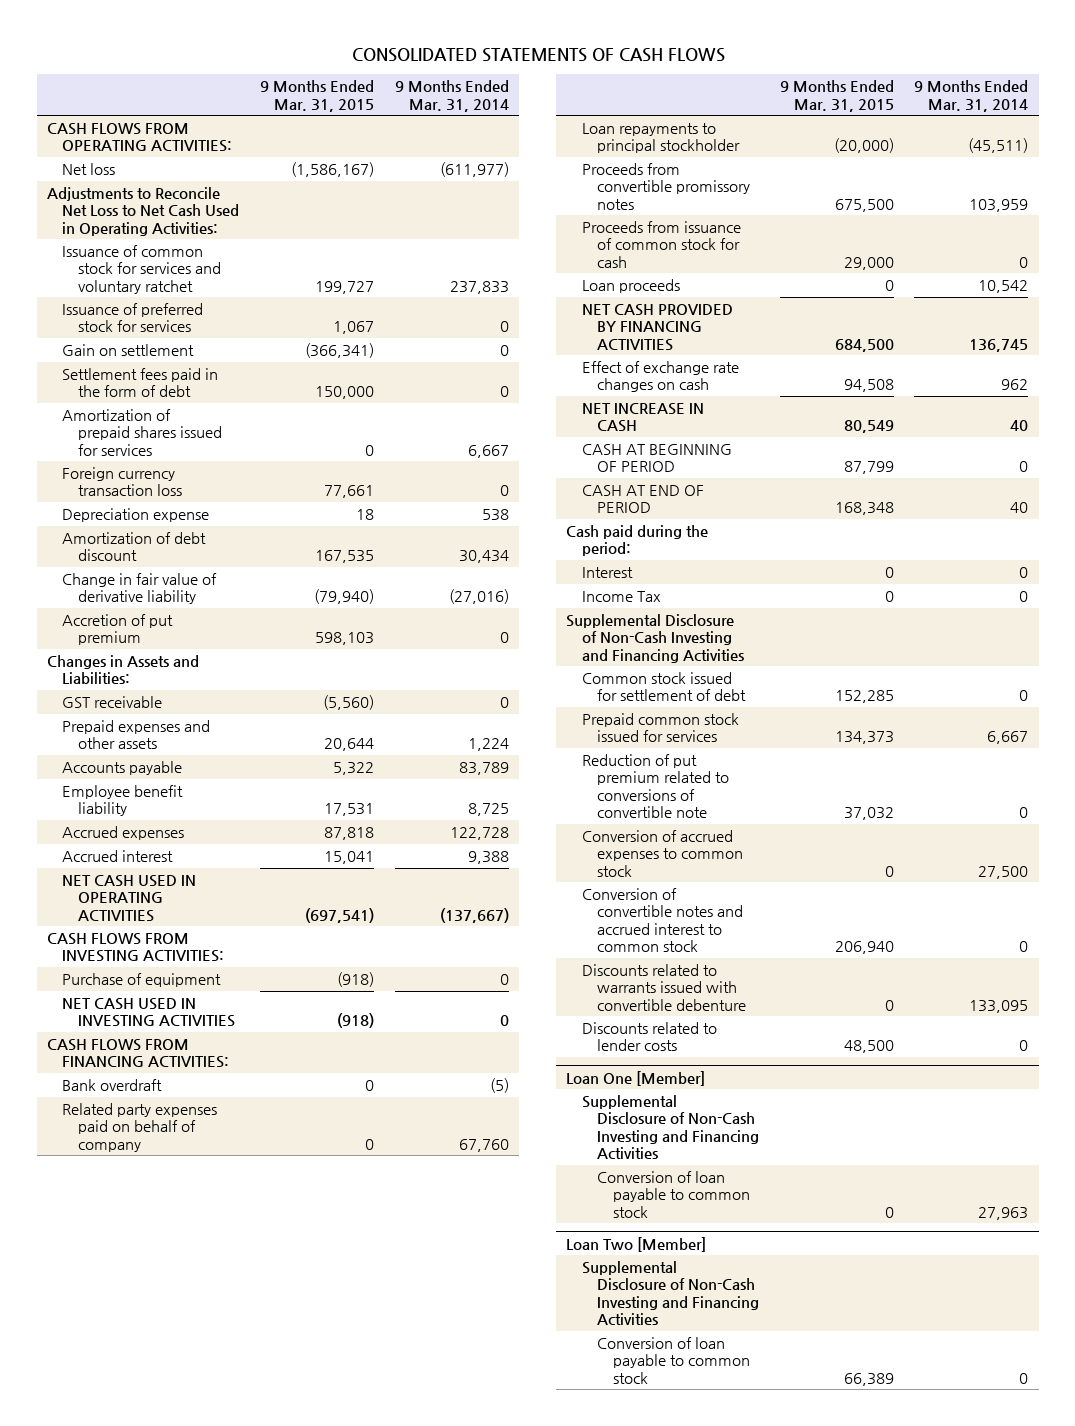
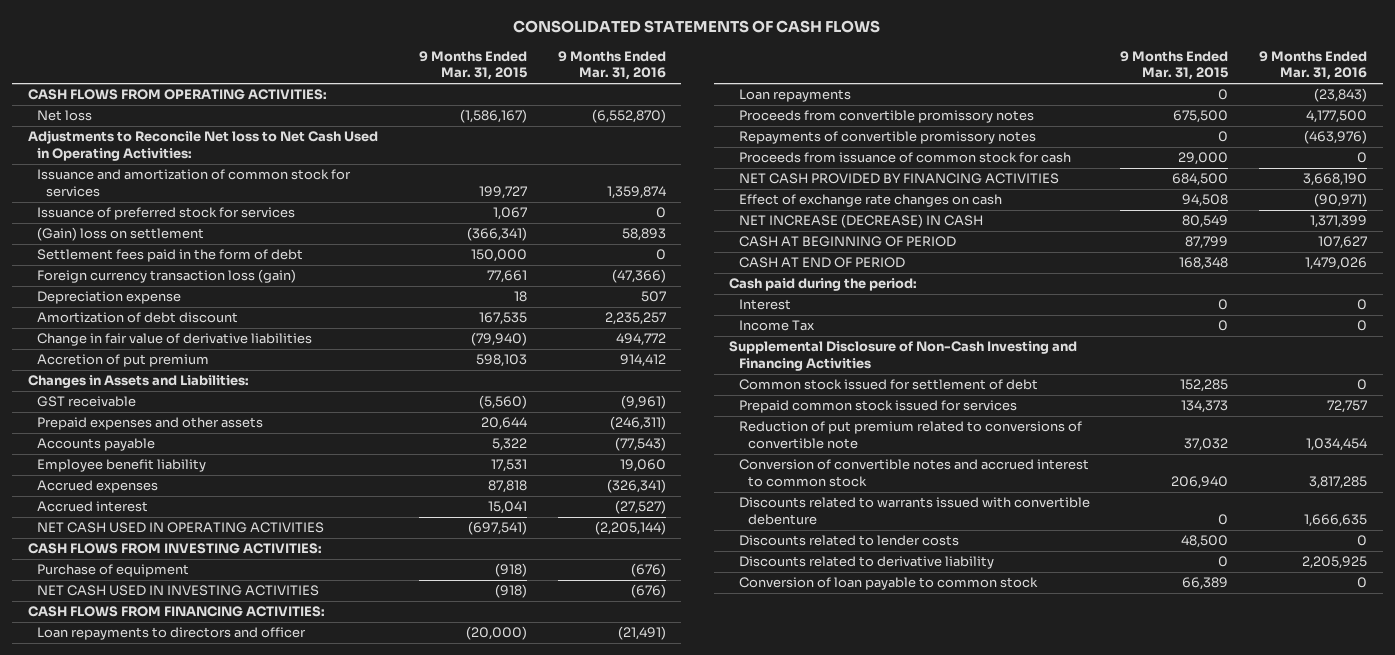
- | 9 Months Ended Mar. 31, 2015 | 9 Months Ended Mar. 31, 2014
+ | 9 Months Ended Mar. 31, 2015 | 9 Months Ended Mar. 31, 2016
- Adjustments to Reconcile Net Loss to Net Cash Used in Operating Activities:
- Issuance of common stock for services and voluntary ratchet | 199,727 | 237,833
+ Adjustments to Reconcile Net loss to Net Cash Used in Operating Activities:
+ Issuance and amortization of common stock for services | 199,727 | 1,359,874
- Gain on settlement | (366,341) | 0
+ (Gain) loss on settlement | (366,341) | 58,893
- Amortization of prepaid shares issued for services | 0 | 6,667
- Foreign currency transaction loss | 77,661 | 0
+ Foreign currency transaction loss (gain) | 77,661 | (47,366)
- Change in fair value of derivative liability | (79,940) | (27,016)
+ Change in fair value of derivative liabilities | (79,940) | 494,772
- Bank overdraft | 0 | (5)
- Related party expenses paid on behalf of company | 0 | 67,760
- Loan repayments to principal stockholder | (20,000) | (45,511)
+ Loan repayments to directors and officer | (20,000) | (21,491)
+ Loan repayments | 0 | (23,843)
+ Repayments of convertible promissory notes | 0 | (463,976)
- Loan proceeds | 0 | 10,542
- NET INCREASE IN CASH | 80,549 | 40
+ NET INCREASE (DECREASE) IN CASH | 80,549 | 1,371,399
- Conversion of accrued expenses to common stock | 0 | 27,500
- Loan One [Member]
- Supplemental Disclosure of Non-Cash Investing and Financing Activities
- Conversion of loan payable to common stock | 0 | 27,963
- Loan Two [Member]
- Supplemental Disclosure of Non-Cash Investing and Financing Activities
+ Discounts related to derivative liability | 0 | 2,205,925

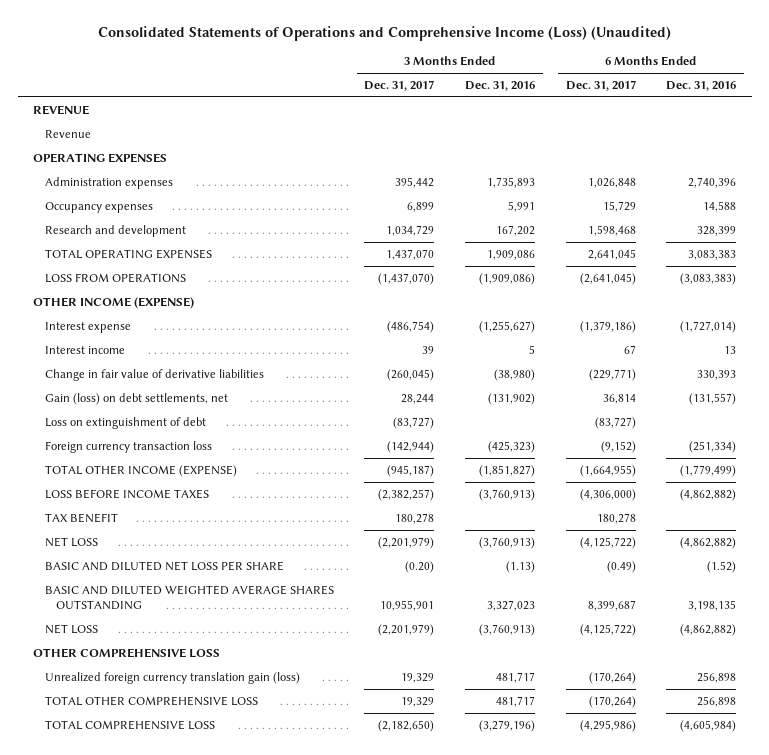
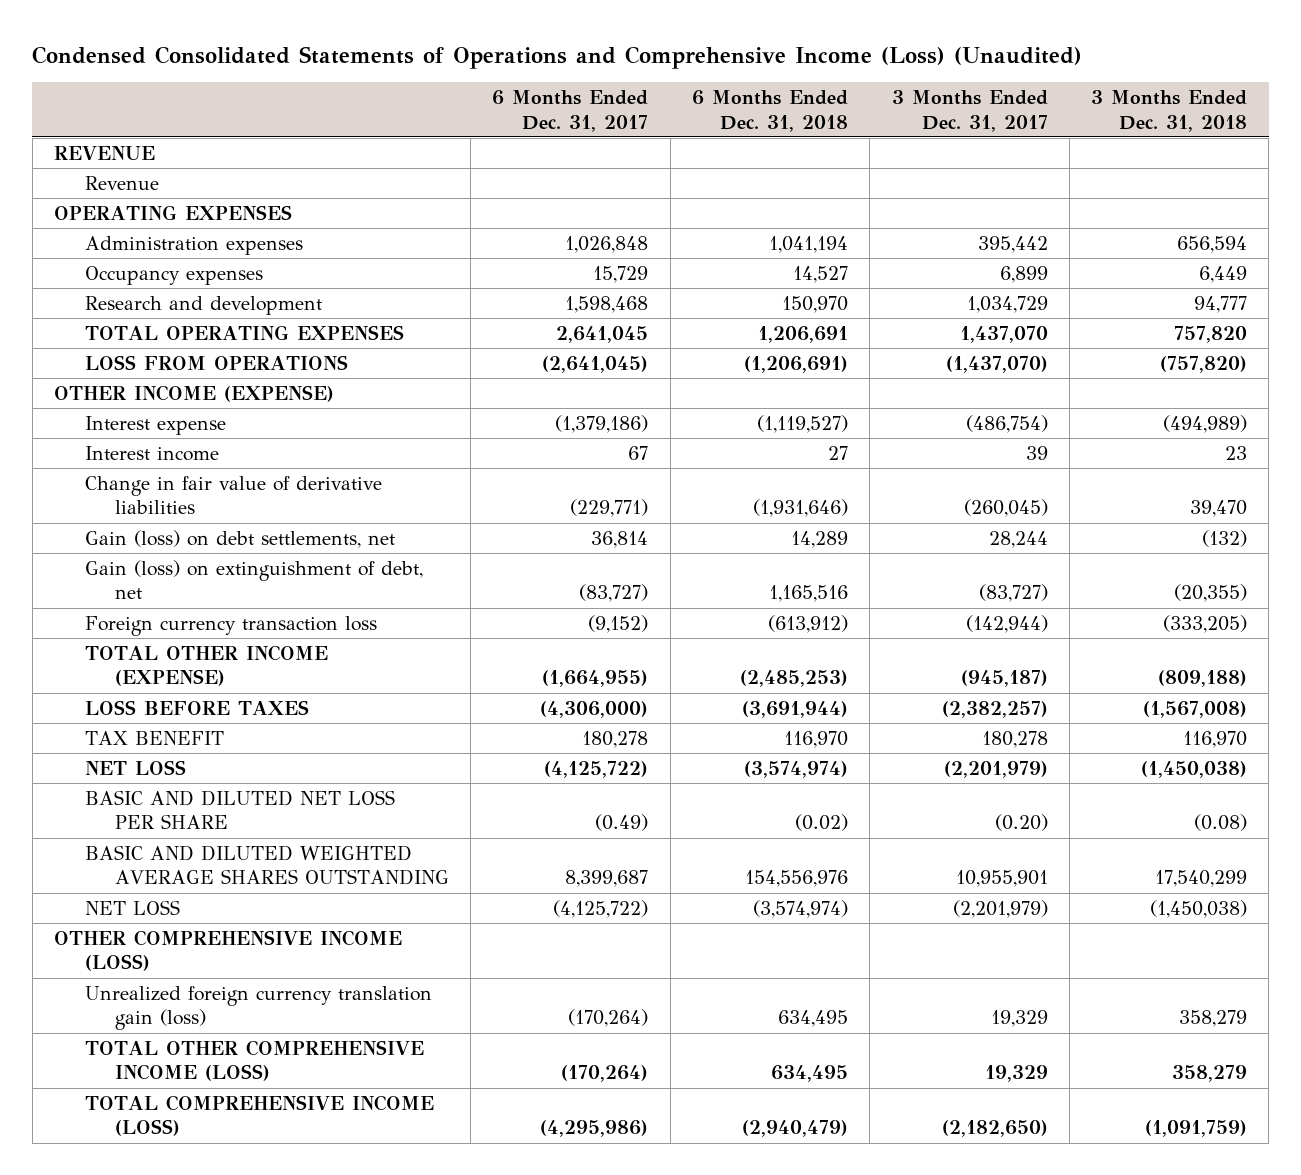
- Consolidated Statements of Operations and Comprehensive Income (Loss) (Unaudited)
+ Condensed Consolidated Statements of Operations and Comprehensive Income (Loss) (Unaudited)
- | 3 Months Ended Dec. 31, 2017 | 3 Months Ended Dec. 31, 2016 | 6 Months Ended Dec. 31, 2017 | 6 Months Ended Dec. 31, 2016
+ | 6 Months Ended Dec. 31, 2017 | 6 Months Ended Dec. 31, 2018 | 3 Months Ended Dec. 31, 2017 | 3 Months Ended Dec. 31, 2018
- Loss on extinguishment of debt | (83,727) | | (83,727) |
+ Gain (loss) on extinguishment of debt, net | (83,727) | 1,165,516 | (83,727) | (20,355)
- LOSS BEFORE INCOME TAXES | (2,382,257) | (3,760,913) | (4,306,000) | (4,862,882)
+ LOSS BEFORE TAXES | (4,306,000) | (3,691,944) | (2,382,257) | (1,567,008)
- OTHER COMPREHENSIVE LOSS
+ OTHER COMPREHENSIVE INCOME (LOSS)
- TOTAL OTHER COMPREHENSIVE LOSS | 19,329 | 481,717 | (170,264) | 256,898
- TOTAL COMPREHENSIVE LOSS | (2,182,650) | (3,279,196) | (4,295,986) | (4,605,984)
+ TOTAL OTHER COMPREHENSIVE INCOME (LOSS) | (170,264) | 634,495 | 19,329 | 358,279
+ TOTAL COMPREHENSIVE INCOME (LOSS) | (4,295,986) | (2,940,479) | (2,182,650) | (1,091,759)

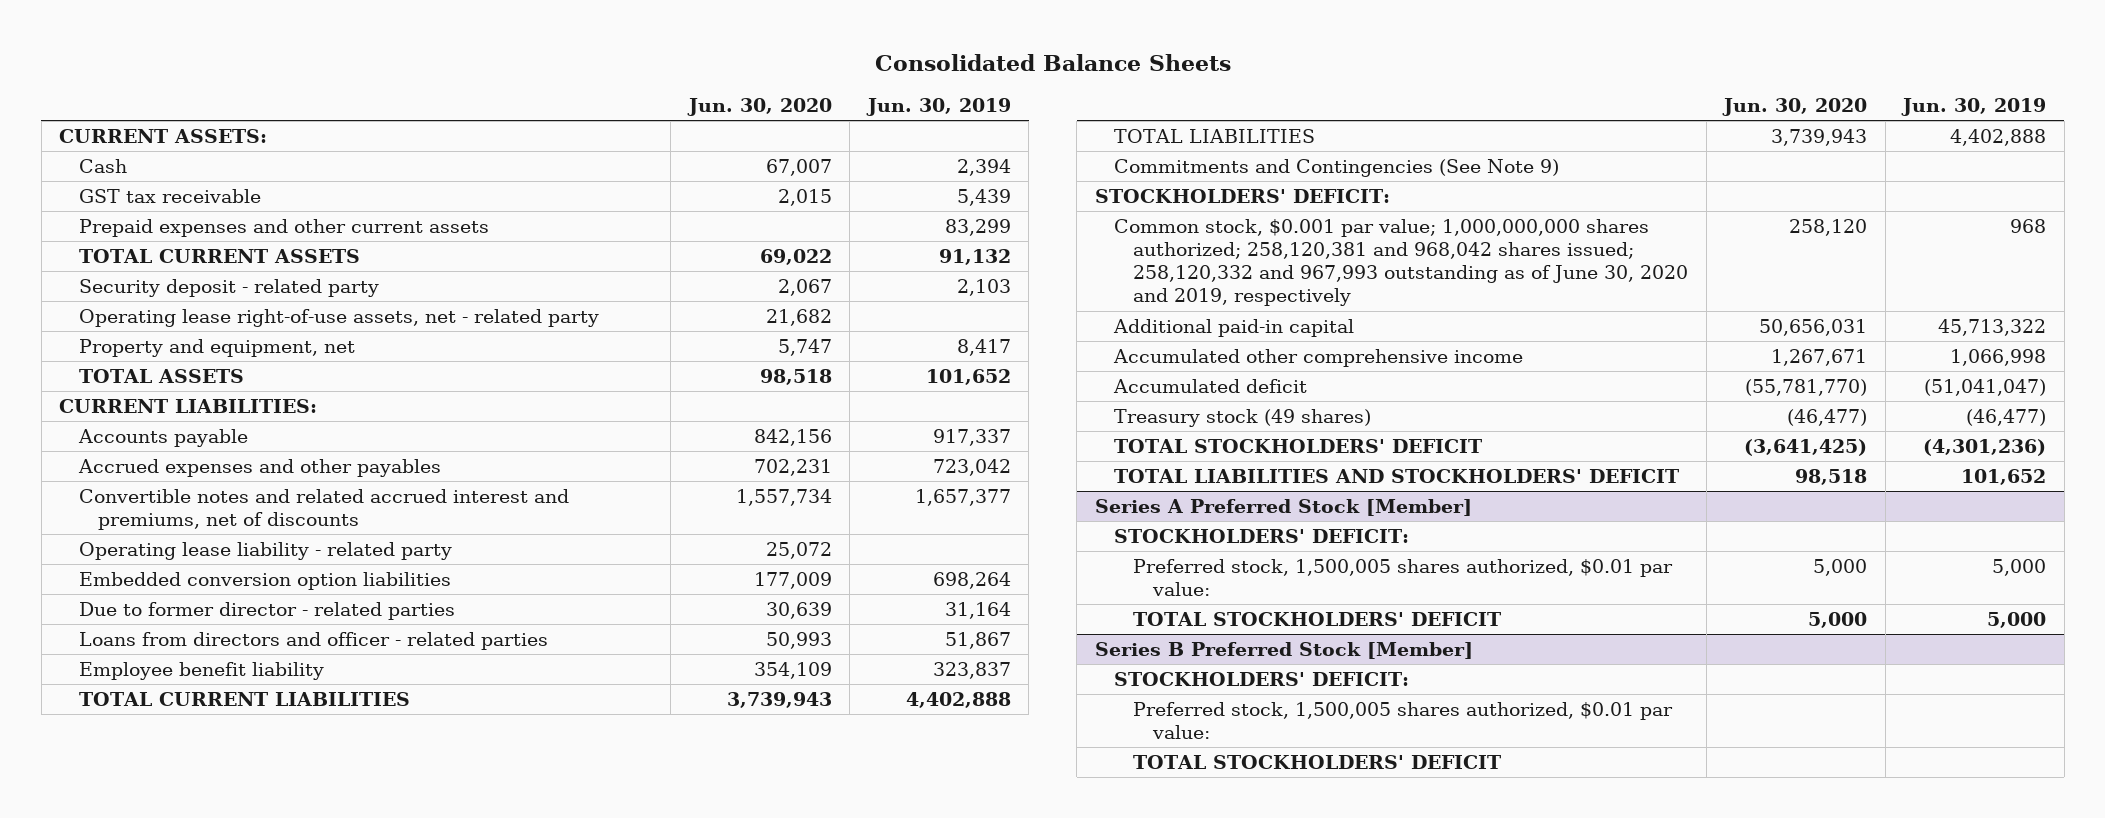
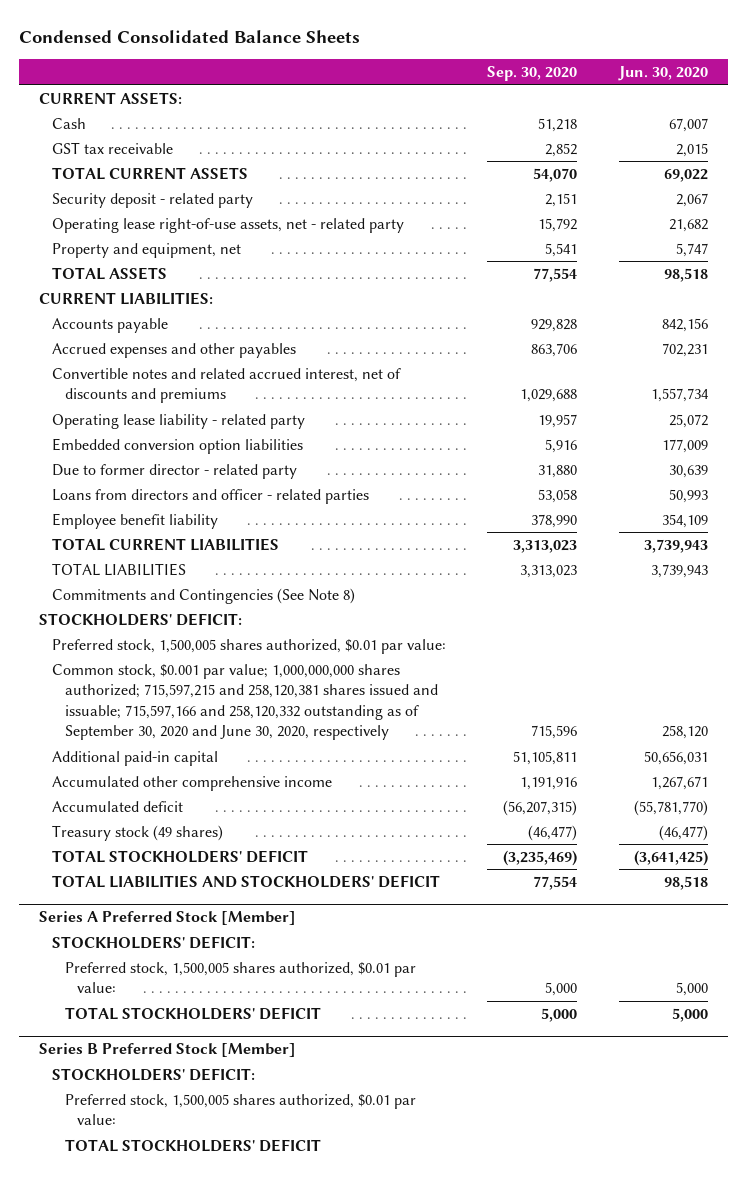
- Consolidated Balance Sheets
+ Condensed Consolidated Balance Sheets
- | Jun. 30, 2020 | Jun. 30, 2019
+ | Sep. 30, 2020 | Jun. 30, 2020
- Prepaid expenses and other current assets | | 83,299
- Convertible notes and related accrued interest and premiums, net of discounts | 1,557,734 | 1,657,377
+ Convertible notes and related accrued interest, net of discounts and premiums | 1,029,688 | 1,557,734
- Due to former director - related parties | 30,639 | 31,164
+ Due to former director - related party | 31,880 | 30,639
- Commitments and Contingencies (See Note 9)
+ Commitments and Contingencies (See Note 8)
- Common stock, $0.001 par value; 1,000,000,000 shares authorized; 258,120,381 and 968,042 shares issued; 258,120,332 and 967,993 outstanding as of June 30, 2020 and 2019, respectively | 258,120 | 968
+ Preferred stock, 1,500,005 shares authorized, $0.01 par value:
+ Common stock, $0.001 par value; 1,000,000,000 shares authorized; 715,597,215 and 258,120,381 shares issued and issuable; 715,597,166 and 258,120,332 outstanding as of September 30, 2020 and June 30, 2020, respectively | 715,596 | 258,120

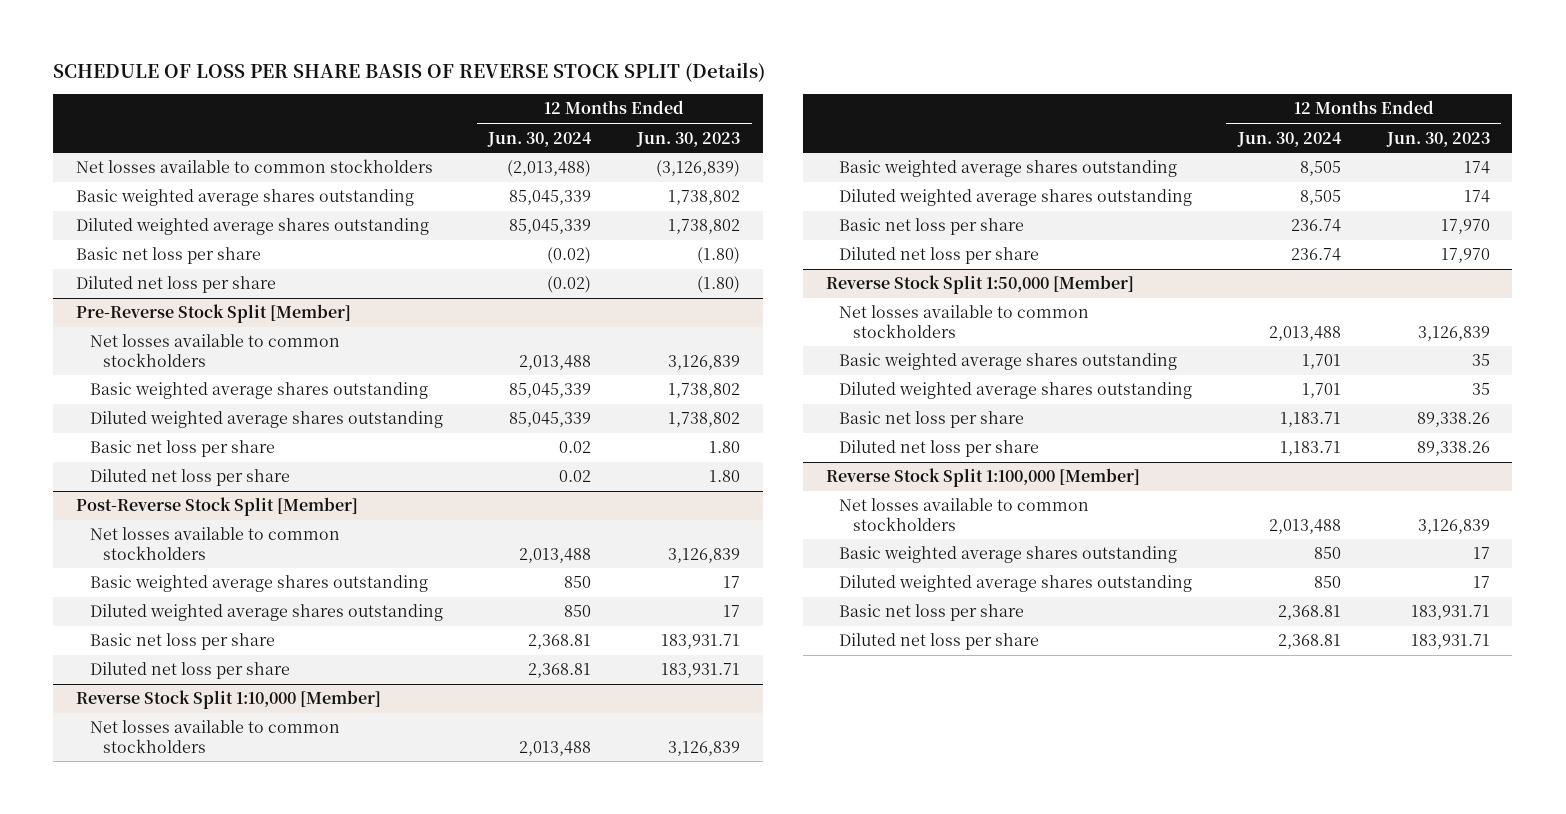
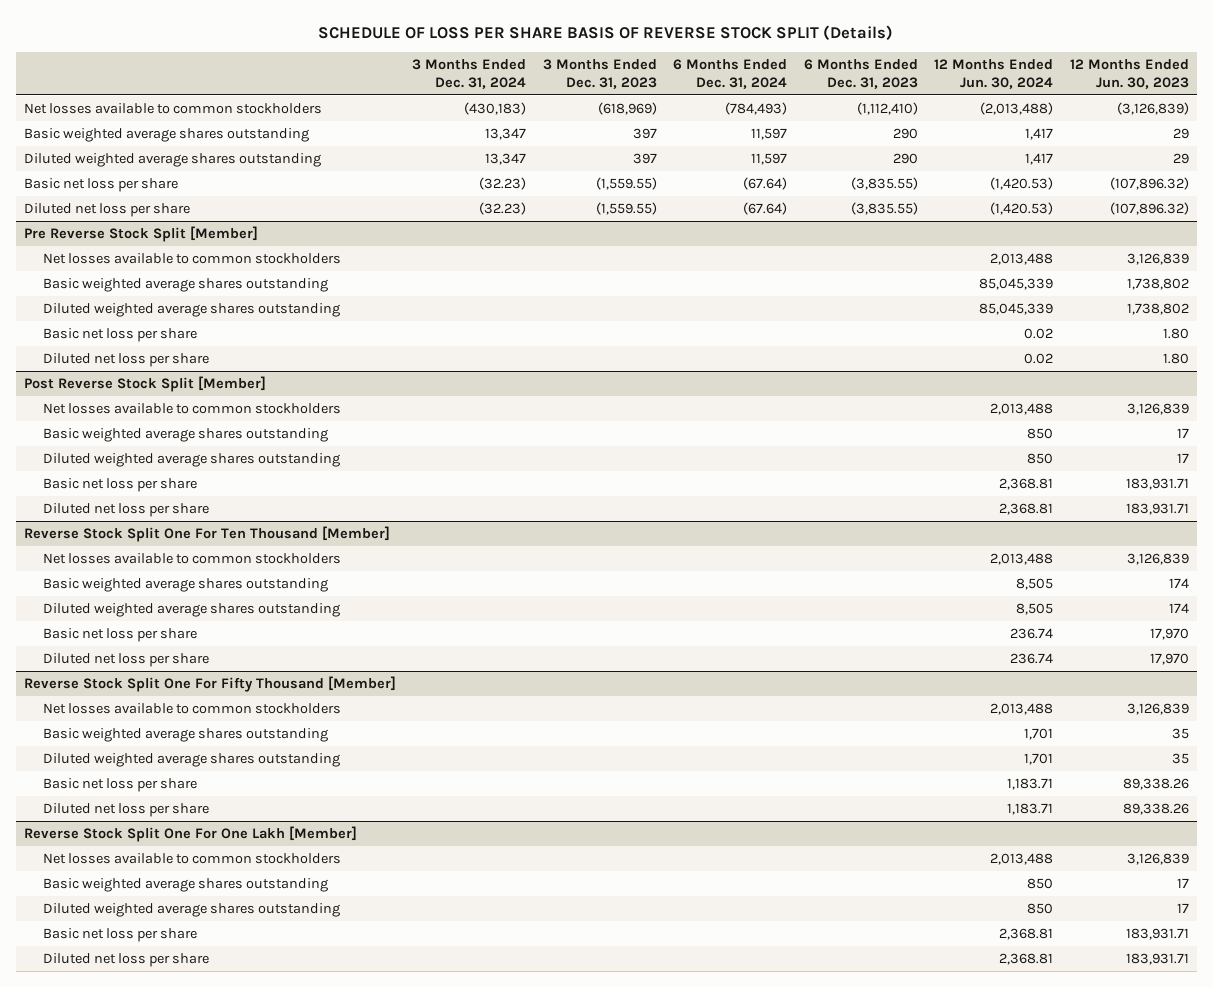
- | 12 Months Ended Jun. 30, 2024 | 12 Months Ended Jun. 30, 2023
+ | 3 Months Ended Dec. 31, 2024 | 3 Months Ended Dec. 31, 2023 | 6 Months Ended Dec. 31, 2024 | 6 Months Ended Dec. 31, 2023 | 12 Months Ended Jun. 30, 2024 | 12 Months Ended Jun. 30, 2023
- Basic weighted average shares outstanding | 85,045,339 | 1,738,802
- Diluted weighted average shares outstanding | 85,045,339 | 1,738,802
- Basic net loss per share | (0.02) | (1.80)
- Diluted net loss per share | (0.02) | (1.80)
- Pre-Reverse Stock Split [Member]
+ Basic weighted average shares outstanding | 13,347 | 397 | 11,597 | 290 | 1,417 | 29
+ Diluted weighted average shares outstanding | 13,347 | 397 | 11,597 | 290 | 1,417 | 29
+ Basic net loss per share | (32.23) | (1,559.55) | (67.64) | (3,835.55) | (1,420.53) | (107,896.32)
+ Diluted net loss per share | (32.23) | (1,559.55) | (67.64) | (3,835.55) | (1,420.53) | (107,896.32)
+ Pre Reverse Stock Split [Member]
- Post-Reverse Stock Split [Member]
+ Post Reverse Stock Split [Member]
- Reverse Stock Split 1:10,000 [Member]
+ Reverse Stock Split One For Ten Thousand [Member]
- Reverse Stock Split 1:50,000 [Member]
+ Reverse Stock Split One For Fifty Thousand [Member]
- Reverse Stock Split 1:100,000 [Member]
+ Reverse Stock Split One For One Lakh [Member]

